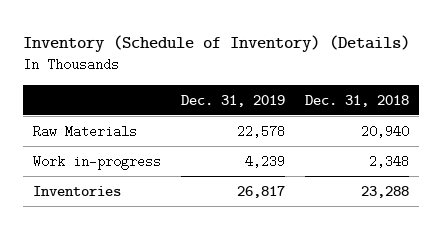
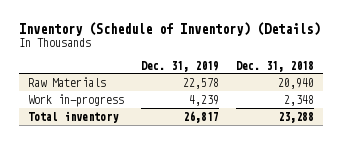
- Inventories | 26,817 | 23,288
+ Total inventory | 26,817 | 23,288

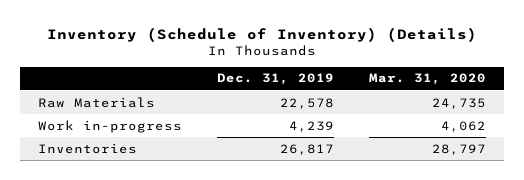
- | Dec. 31, 2019 | Dec. 31, 2018
+ | Dec. 31, 2019 | Mar. 31, 2020
- Total inventory | 26,817 | 23,288
+ Inventories | 26,817 | 28,797

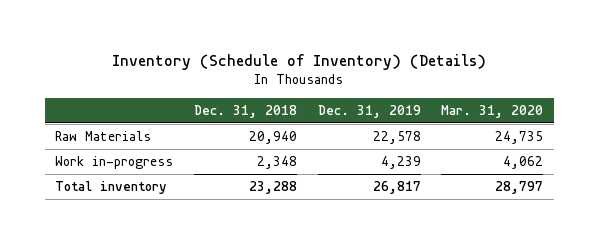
- | Dec. 31, 2019 | Mar. 31, 2020
+ | Dec. 31, 2018 | Dec. 31, 2019 | Mar. 31, 2020
- Inventories | 26,817 | 28,797
+ Total inventory | 23,288 | 26,817 | 28,797

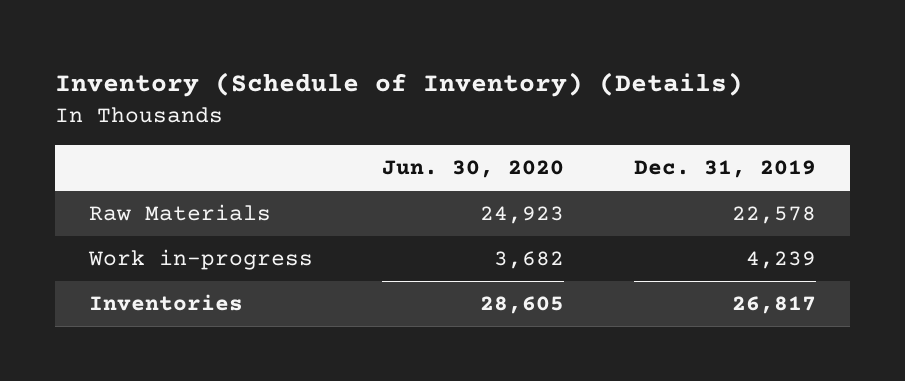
- | Dec. 31, 2018 | Dec. 31, 2019 | Mar. 31, 2020
+ | Jun. 30, 2020 | Dec. 31, 2019
- Total inventory | 23,288 | 26,817 | 28,797
+ Inventories | 28,605 | 26,817

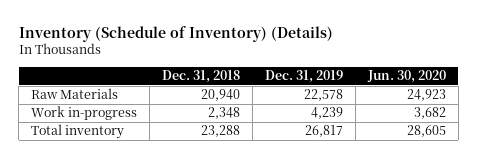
- | Jun. 30, 2020 | Dec. 31, 2019
+ | Dec. 31, 2018 | Dec. 31, 2019 | Jun. 30, 2020
- Inventories | 28,605 | 26,817
+ Total inventory | 23,288 | 26,817 | 28,605

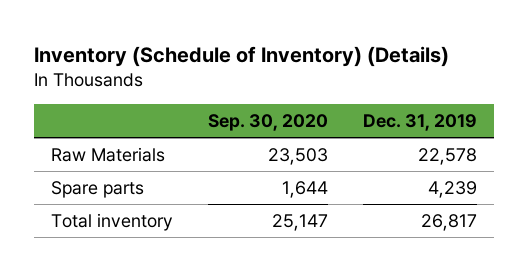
- | Dec. 31, 2018 | Dec. 31, 2019 | Jun. 30, 2020
+ | Sep. 30, 2020 | Dec. 31, 2019
- Work in-progress | 2,348 | 4,239 | 3,682
+ Spare parts | 1,644 | 4,239

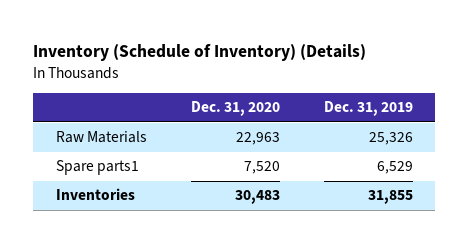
- | Sep. 30, 2020 | Dec. 31, 2019
+ | Dec. 31, 2020 | Dec. 31, 2019
- Raw Materials | 23,503 | 22,578
- Spare parts | 1,644 | 4,239
- Total inventory | 25,147 | 26,817
+ Raw Materials | 22,963 | 25,326
+ Spare parts1 | 7,520 | 6,529
+ Inventories | 30,483 | 31,855

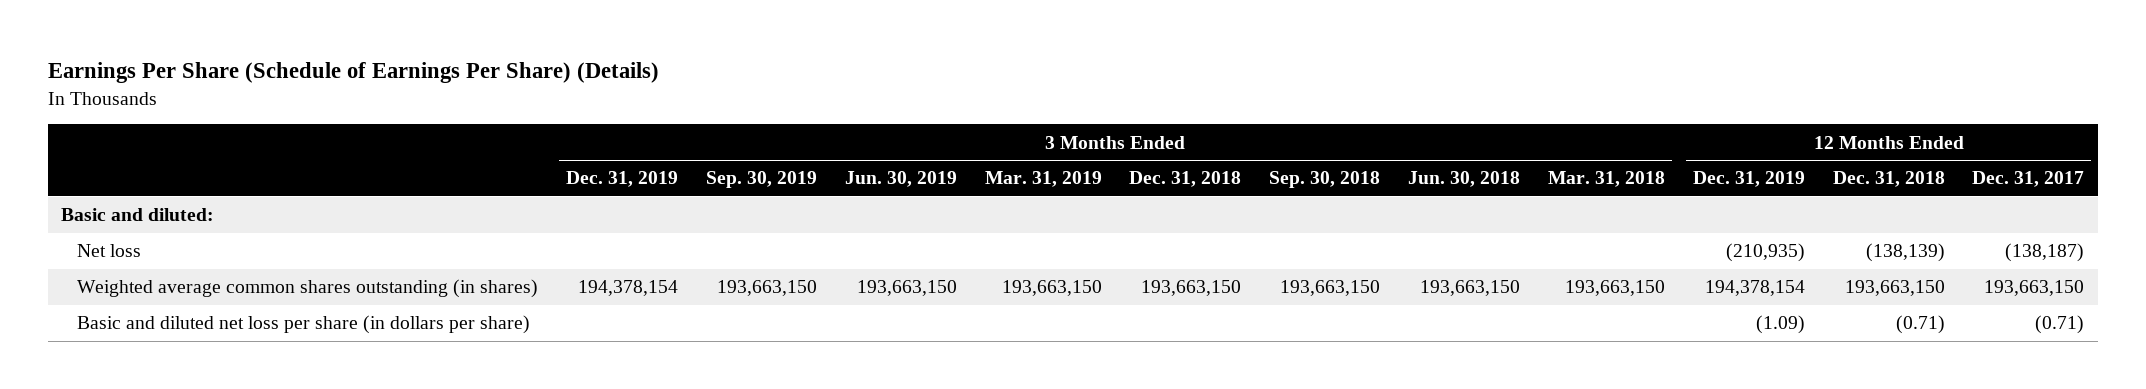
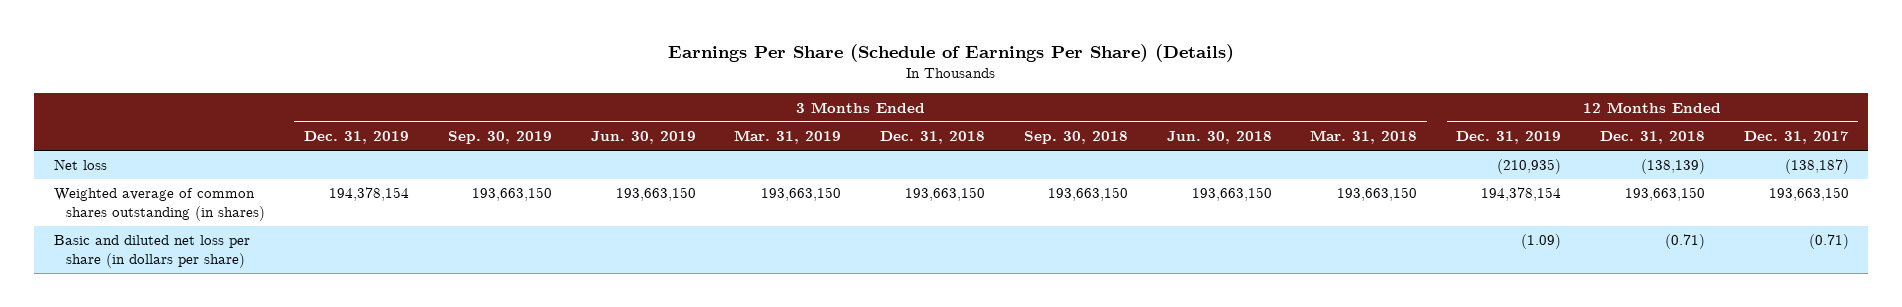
- Basic and diluted:
- Weighted average common shares outstanding (in shares) | 194,378,154 | 193,663,150 | 193,663,150 | 193,663,150 | 193,663,150 | 193,663,150 | 193,663,150 | 193,663,150 | 194,378,154 | 193,663,150 | 193,663,150
+ Weighted average of common shares outstanding (in shares) | 194,378,154 | 193,663,150 | 193,663,150 | 193,663,150 | 193,663,150 | 193,663,150 | 193,663,150 | 193,663,150 | 194,378,154 | 193,663,150 | 193,663,150

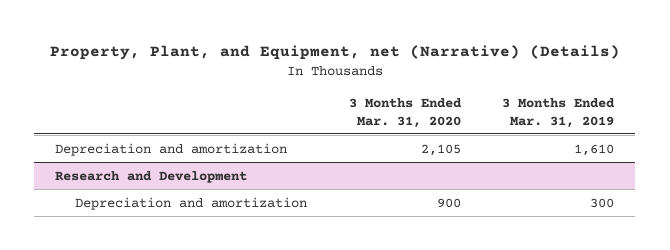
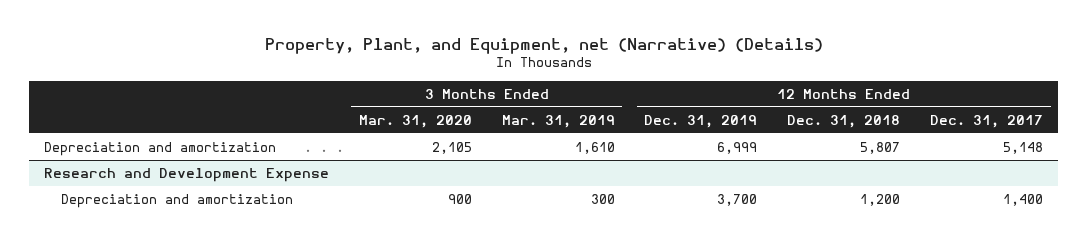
- | 3 Months Ended Mar. 31, 2020 | 3 Months Ended Mar. 31, 2019
+ | 3 Months Ended Mar. 31, 2020 | 3 Months Ended Mar. 31, 2019 | 12 Months Ended Dec. 31, 2019 | 12 Months Ended Dec. 31, 2018 | 12 Months Ended Dec. 31, 2017
- Research and Development
+ Research and Development Expense

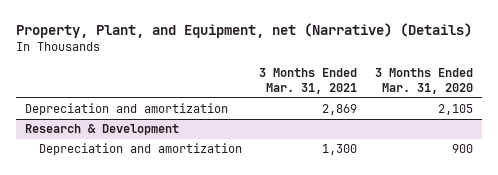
- | 3 Months Ended Mar. 31, 2020 | 3 Months Ended Mar. 31, 2019 | 12 Months Ended Dec. 31, 2019 | 12 Months Ended Dec. 31, 2018 | 12 Months Ended Dec. 31, 2017
+ | 3 Months Ended Mar. 31, 2021 | 3 Months Ended Mar. 31, 2020
- Research and Development Expense
+ Research & Development

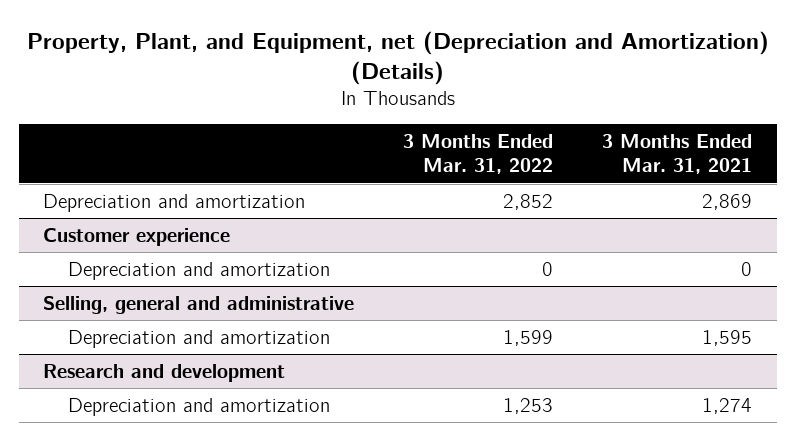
- Property, Plant, and Equipment, net (Narrative) (Details)
+ Property, Plant, and Equipment, net (Depreciation and Amortization) (Details)
- | 3 Months Ended Mar. 31, 2021 | 3 Months Ended Mar. 31, 2020
+ | 3 Months Ended Mar. 31, 2022 | 3 Months Ended Mar. 31, 2021
- Research & Development
- Depreciation and amortization | 1,300 | 900
+ Customer experience
+ Depreciation and amortization | 0 | 0
+ Selling, general and administrative
+ Depreciation and amortization | 1,599 | 1,595
+ Research and development
+ Depreciation and amortization | 1,253 | 1,274

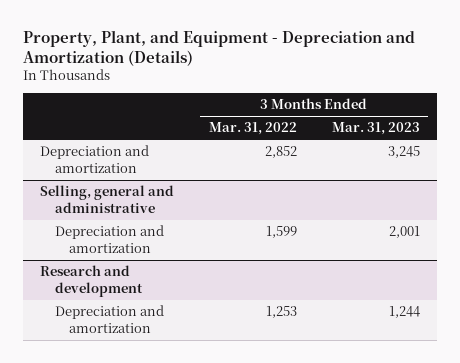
- Property, Plant, and Equipment, net (Depreciation and Amortization) (Details)
+ Property, Plant, and Equipment - Depreciation and Amortization (Details)
- | 3 Months Ended Mar. 31, 2022 | 3 Months Ended Mar. 31, 2021
+ | 3 Months Ended Mar. 31, 2022 | 3 Months Ended Mar. 31, 2023
- Customer experience
- Depreciation and amortization | 0 | 0

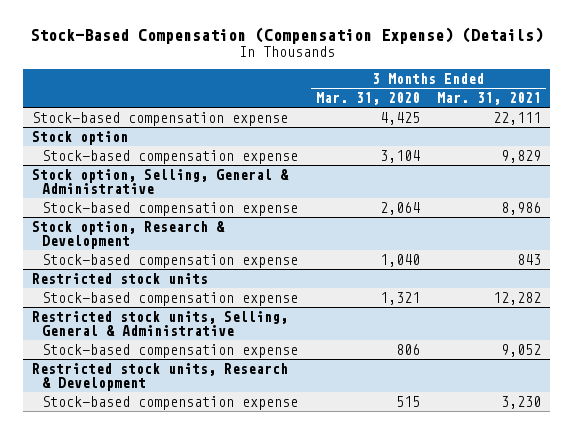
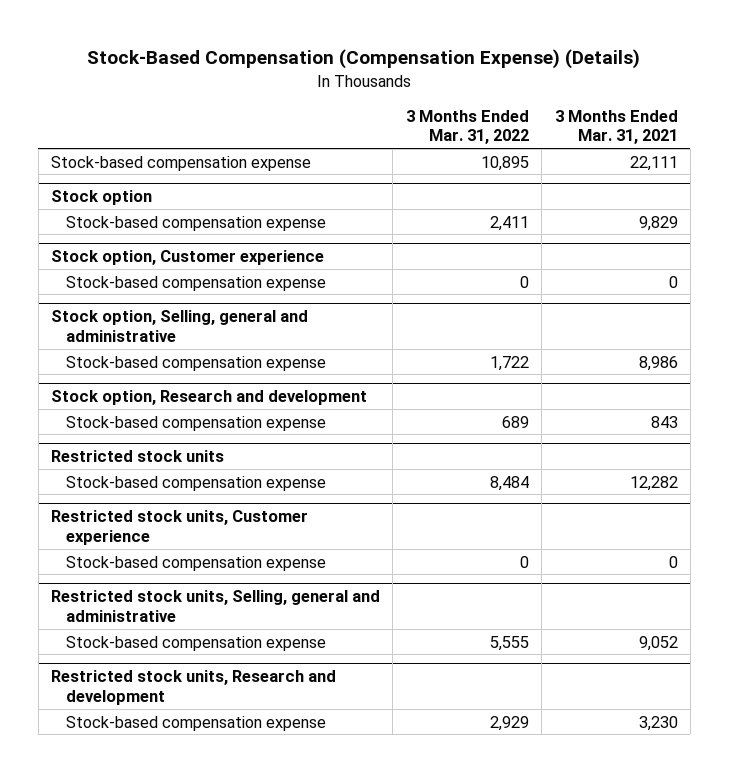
- | 3 Months Ended Mar. 31, 2020 | 3 Months Ended Mar. 31, 2021
+ | 3 Months Ended Mar. 31, 2022 | 3 Months Ended Mar. 31, 2021
- Stock option, Selling, General & Administrative
+ Stock option, Customer experience
+ Stock-based compensation expense | 0 | 0
+ Stock option, Selling, general and administrative
- Stock option, Research & Development
+ Stock option, Research and development
- Restricted stock units, Selling, General & Administrative
+ Restricted stock units, Customer experience
+ Stock-based compensation expense | 0 | 0
+ Restricted stock units, Selling, general and administrative
- Restricted stock units, Research & Development
+ Restricted stock units, Research and development

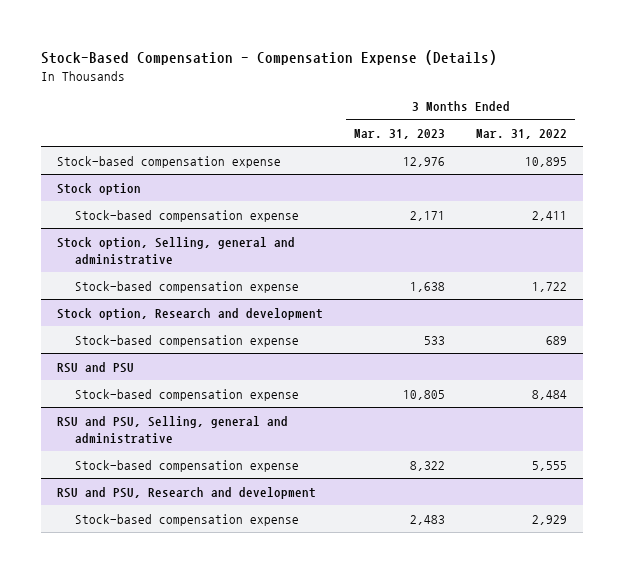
- Stock-Based Compensation (Compensation Expense) (Details)
+ Stock-Based Compensation - Compensation Expense (Details)
- | 3 Months Ended Mar. 31, 2022 | 3 Months Ended Mar. 31, 2021
+ | 3 Months Ended Mar. 31, 2023 | 3 Months Ended Mar. 31, 2022
- Stock option, Customer experience
- Stock-based compensation expense | 0 | 0
- Restricted stock units
+ RSU and PSU
- Restricted stock units, Customer experience
- Stock-based compensation expense | 0 | 0
- Restricted stock units, Selling, general and administrative
+ RSU and PSU, Selling, general and administrative
- Restricted stock units, Research and development
+ RSU and PSU, Research and development

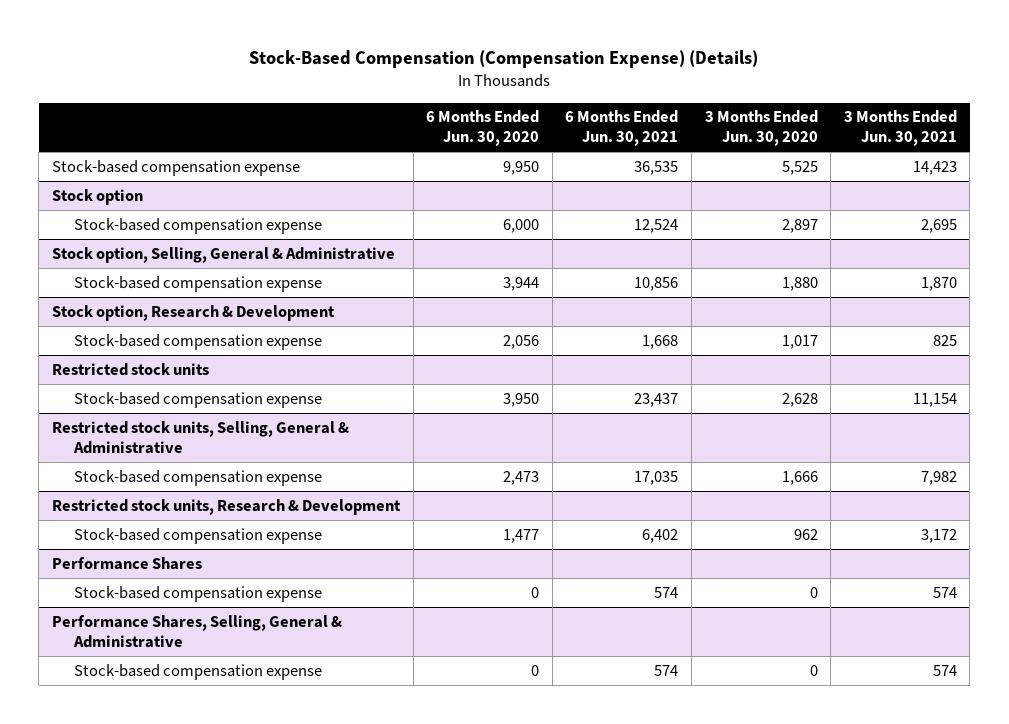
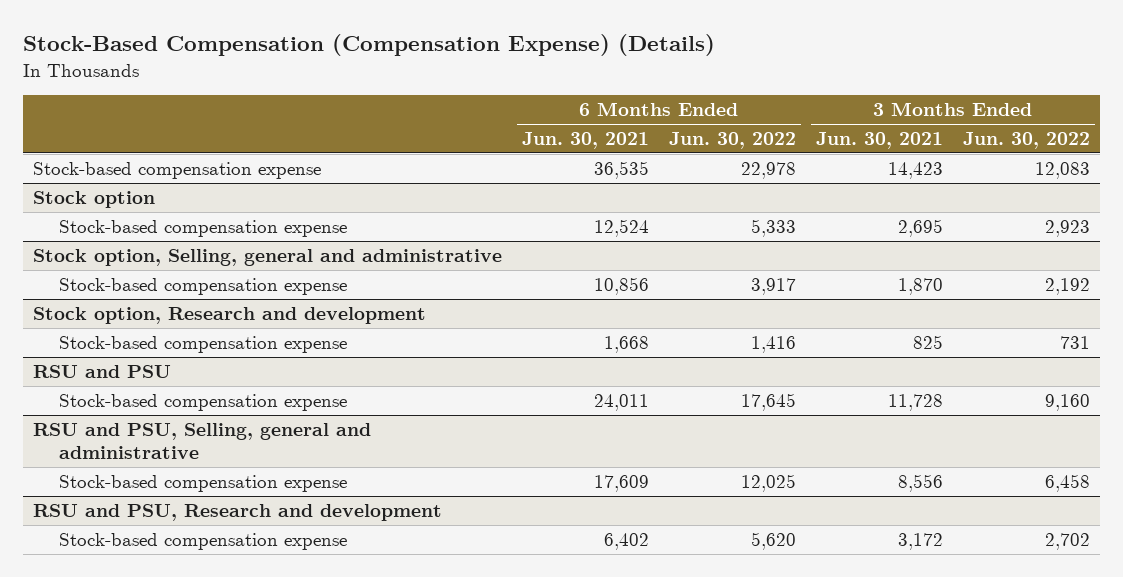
- | 6 Months Ended Jun. 30, 2020 | 6 Months Ended Jun. 30, 2021 | 3 Months Ended Jun. 30, 2020 | 3 Months Ended Jun. 30, 2021
+ | 6 Months Ended Jun. 30, 2021 | 6 Months Ended Jun. 30, 2022 | 3 Months Ended Jun. 30, 2021 | 3 Months Ended Jun. 30, 2022
- Stock option, Selling, General & Administrative
+ Stock option, Selling, general and administrative
- Stock option, Research & Development
+ Stock option, Research and development
- Restricted stock units
- Stock-based compensation expense | 3,950 | 23,437 | 2,628 | 11,154
- Restricted stock units, Selling, General & Administrative
- Stock-based compensation expense | 2,473 | 17,035 | 1,666 | 7,982
- Restricted stock units, Research & Development
+ RSU and PSU
+ Stock-based compensation expense | 24,011 | 17,645 | 11,728 | 9,160
+ RSU and PSU, Selling, general and administrative
+ Stock-based compensation expense | 17,609 | 12,025 | 8,556 | 6,458
+ RSU and PSU, Research and development
- Performance Shares
- Stock-based compensation expense | 0 | 574 | 0 | 574
- Performance Shares, Selling, General & Administrative
- Stock-based compensation expense | 0 | 574 | 0 | 574

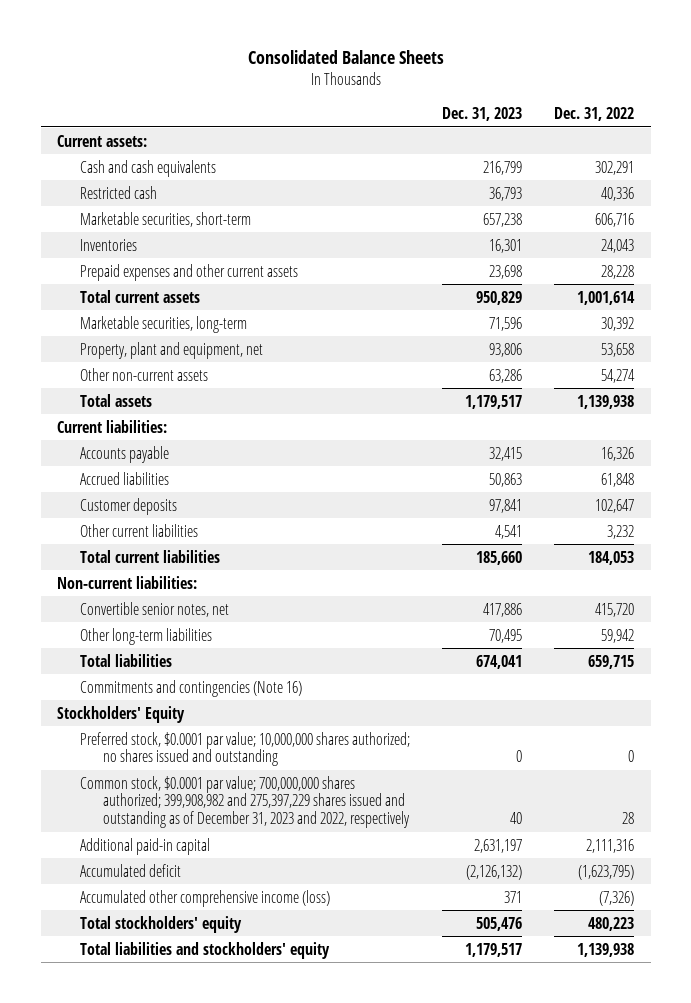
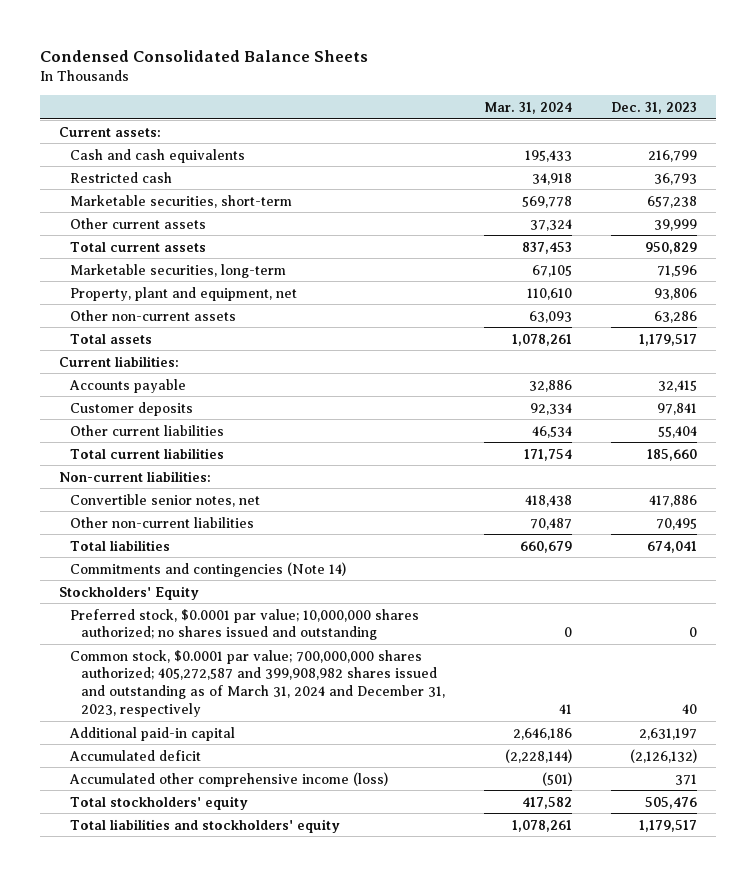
- Consolidated Balance Sheets
+ Condensed Consolidated Balance Sheets
- | Dec. 31, 2023 | Dec. 31, 2022
+ | Mar. 31, 2024 | Dec. 31, 2023
- Inventories | 16,301 | 24,043
- Prepaid expenses and other current assets | 23,698 | 28,228
+ Other current assets | 37,324 | 39,999
- Accrued liabilities | 50,863 | 61,848
- Other current liabilities | 4,541 | 3,232
+ Other current liabilities | 46,534 | 55,404
- Other long-term liabilities | 70,495 | 59,942
+ Other non-current liabilities | 70,487 | 70,495
- Commitments and contingencies (Note 16)
+ Commitments and contingencies (Note 14)
- Common stock, $0.0001 par value; 700,000,000 shares authorized; 399,908,982 and 275,397,229 shares issued and outstanding as of December 31, 2023 and 2022, respectively | 40 | 28
+ Common stock, $0.0001 par value; 700,000,000 shares authorized; 405,272,587 and 399,908,982 shares issued and outstanding as of March 31, 2024 and December 31, 2023, respectively | 41 | 40

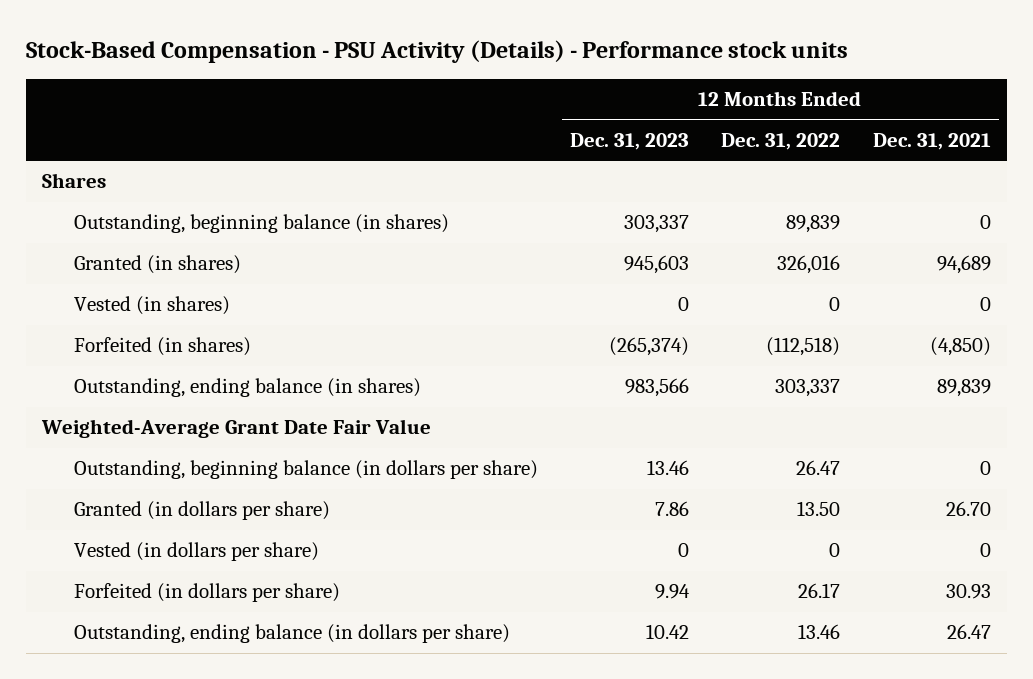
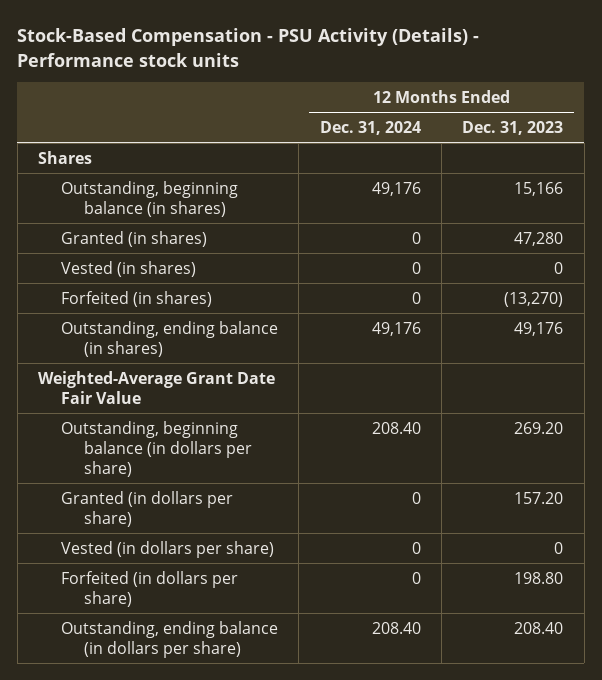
- | 12 Months Ended Dec. 31, 2023 | 12 Months Ended Dec. 31, 2022 | 12 Months Ended Dec. 31, 2021
+ | 12 Months Ended Dec. 31, 2024 | 12 Months Ended Dec. 31, 2023
- Outstanding, beginning balance (in shares) | 303,337 | 89,839 | 0
- Granted (in shares) | 945,603 | 326,016 | 94,689
+ Outstanding, beginning balance (in shares) | 49,176 | 15,166
+ Granted (in shares) | 0 | 47,280
- Forfeited (in shares) | (265,374) | (112,518) | (4,850)
- Outstanding, ending balance (in shares) | 983,566 | 303,337 | 89,839
+ Forfeited (in shares) | 0 | (13,270)
+ Outstanding, ending balance (in shares) | 49,176 | 49,176
- Outstanding, beginning balance (in dollars per share) | 13.46 | 26.47 | 0
- Granted (in dollars per share) | 7.86 | 13.50 | 26.70
+ Outstanding, beginning balance (in dollars per share) | 208.40 | 269.20
+ Granted (in dollars per share) | 0 | 157.20
- Forfeited (in dollars per share) | 9.94 | 26.17 | 30.93
- Outstanding, ending balance (in dollars per share) | 10.42 | 13.46 | 26.47
+ Forfeited (in dollars per share) | 0 | 198.80
+ Outstanding, ending balance (in dollars per share) | 208.40 | 208.40

